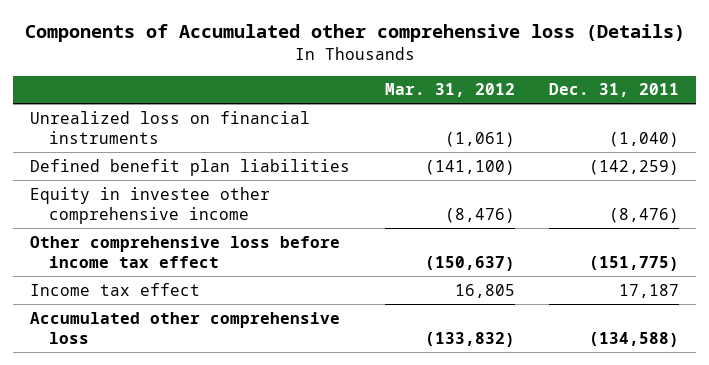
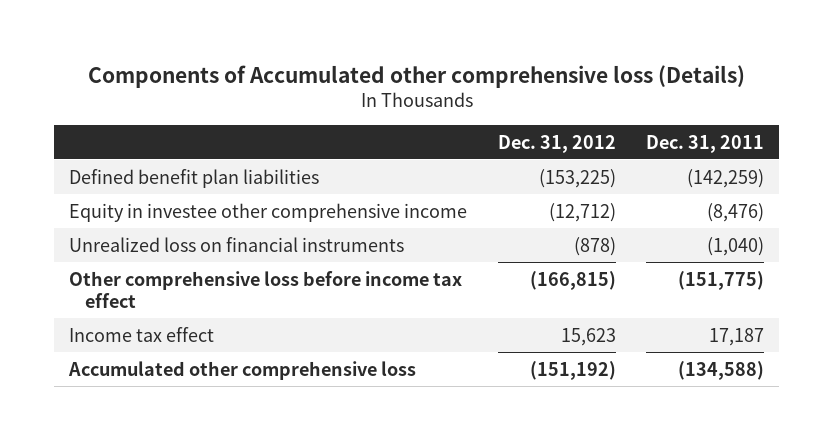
- | Mar. 31, 2012 | Dec. 31, 2011
+ | Dec. 31, 2012 | Dec. 31, 2011
moved down: Unrealized loss on financial instruments | (878) | (1,040)

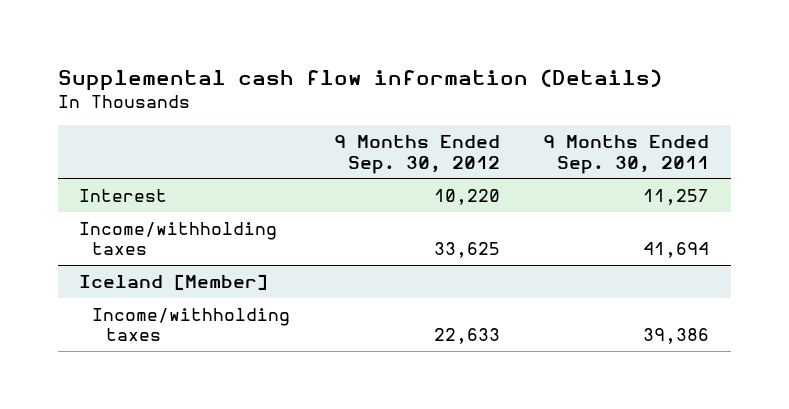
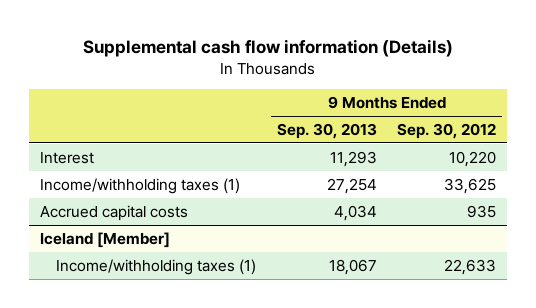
- | 9 Months Ended Sep. 30, 2012 | 9 Months Ended Sep. 30, 2011
+ | 9 Months Ended Sep. 30, 2013 | 9 Months Ended Sep. 30, 2012
- Income/withholding taxes | 33,625 | 41,694
+ Income/withholding taxes (1) | 27,254 | 33,625
+ Accrued capital costs | 4,034 | 935
@ Iceland [Member]
- Income/withholding taxes | 22,633 | 39,386
+ Income/withholding taxes (1) | 18,067 | 22,633

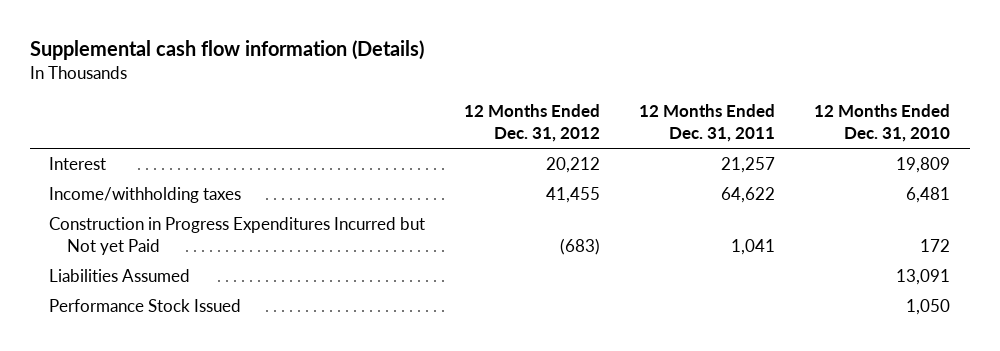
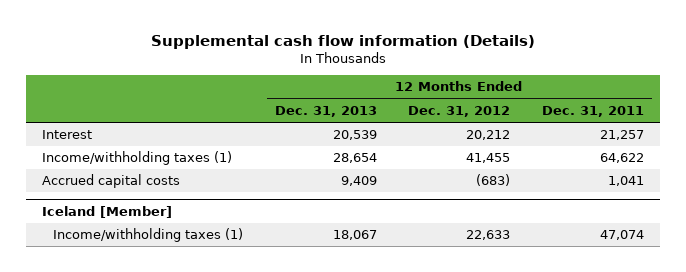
- | 12 Months Ended Dec. 31, 2012 | 12 Months Ended Dec. 31, 2011 | 12 Months Ended Dec. 31, 2010
+ | 12 Months Ended Dec. 31, 2013 | 12 Months Ended Dec. 31, 2012 | 12 Months Ended Dec. 31, 2011
- Income/withholding taxes | 41,455 | 64,622 | 6,481
- Construction in Progress Expenditures Incurred but Not yet Paid | (683) | 1,041 | 172
- Liabilities Assumed | | | 13,091
- Performance Stock Issued | | | 1,050
+ Income/withholding taxes (1) | 28,654 | 41,455 | 64,622
+ Accrued capital costs | 9,409 | (683) | 1,041
+ Iceland [Member]
+ Income/withholding taxes (1) | 18,067 | 22,633 | 47,074

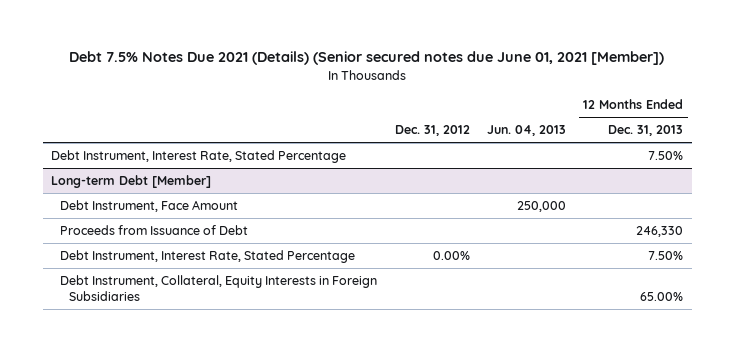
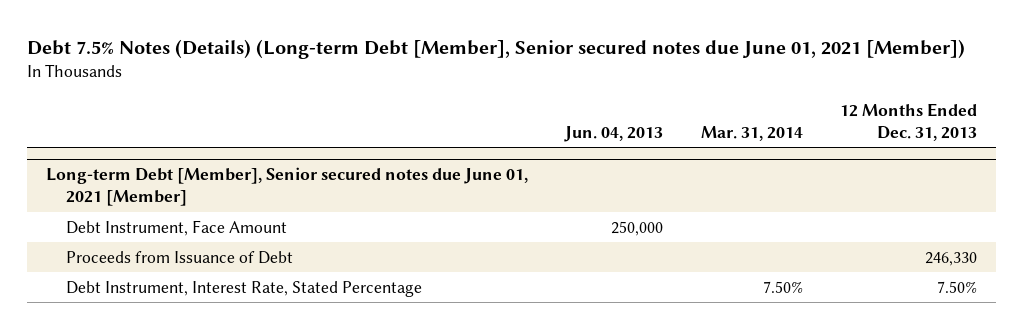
- Debt 7.5% Notes Due 2021 (Details) (Senior secured notes due June 01, 2021 [Member])
+ Debt 7.5% Notes (Details) (Long-term Debt [Member], Senior secured notes due June 01, 2021 [Member])
- | Dec. 31, 2012 | Jun. 04, 2013 | 12 Months Ended Dec. 31, 2013
+ | Jun. 04, 2013 | Mar. 31, 2014 | 12 Months Ended Dec. 31, 2013
- Debt Instrument, Interest Rate, Stated Percentage | | | 7.50%
- Long-term Debt [Member]
+ Long-term Debt [Member], Senior secured notes due June 01, 2021 [Member]
- Debt Instrument, Collateral, Equity Interests in Foreign Subsidiaries | | | 65.00%

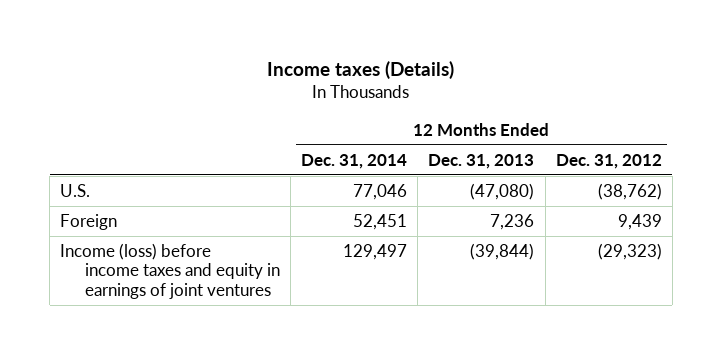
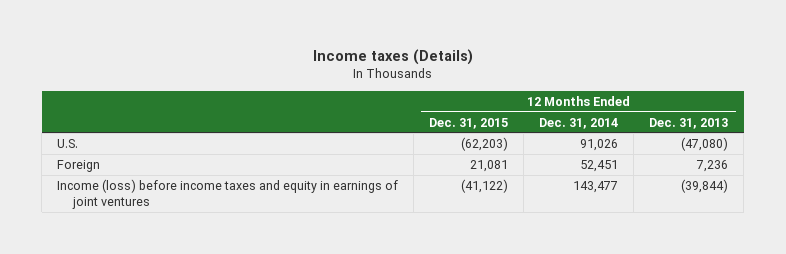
- | 12 Months Ended Dec. 31, 2014 | 12 Months Ended Dec. 31, 2013 | 12 Months Ended Dec. 31, 2012
+ | 12 Months Ended Dec. 31, 2015 | 12 Months Ended Dec. 31, 2014 | 12 Months Ended Dec. 31, 2013
- U.S. | 77,046 | (47,080) | (38,762)
+ U.S. | (62,203) | 91,026 | (47,080)
- Income (loss) before income taxes and equity in earnings of joint ventures | 129,497 | (39,844) | (29,323)
+ Income (loss) before income taxes and equity in earnings of joint ventures | (41,122) | 143,477 | (39,844)

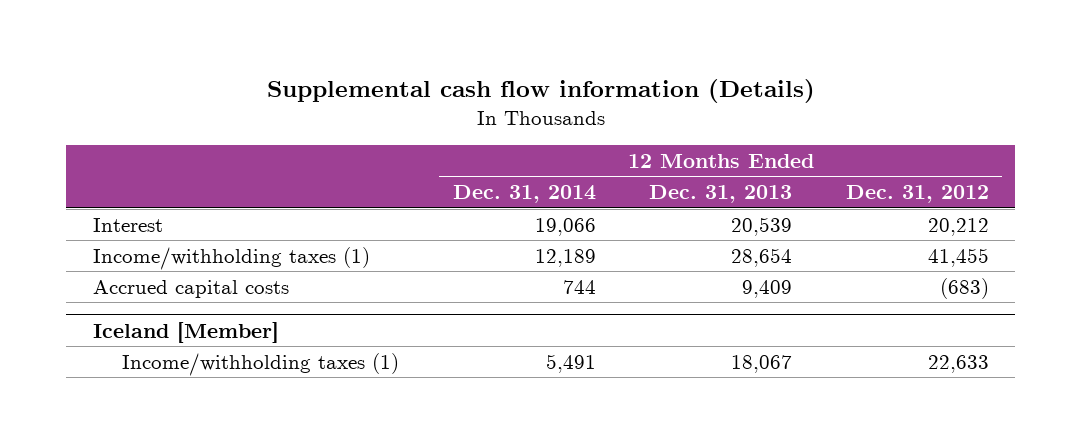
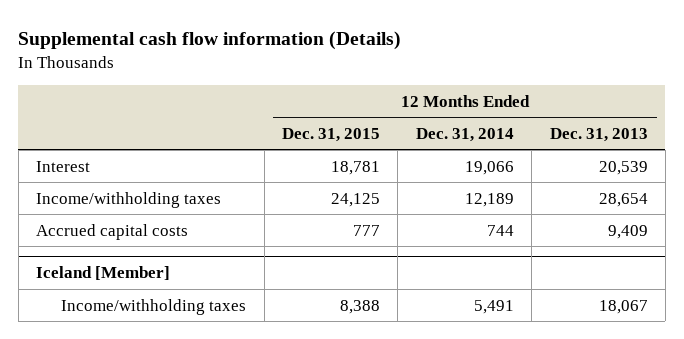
- | 12 Months Ended Dec. 31, 2014 | 12 Months Ended Dec. 31, 2013 | 12 Months Ended Dec. 31, 2012
+ | 12 Months Ended Dec. 31, 2015 | 12 Months Ended Dec. 31, 2014 | 12 Months Ended Dec. 31, 2013
- Income/withholding taxes (1) | 12,189 | 28,654 | 41,455
+ Income/withholding taxes | 24,125 | 12,189 | 28,654
@ Iceland [Member]
- Income/withholding taxes (1) | 5,491 | 18,067 | 22,633
+ Income/withholding taxes | 8,388 | 5,491 | 18,067

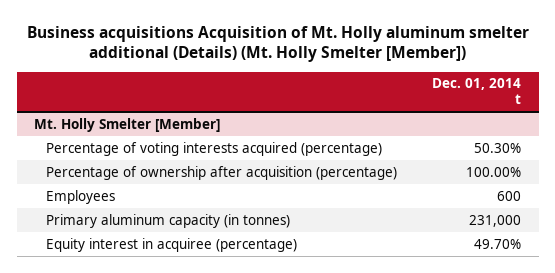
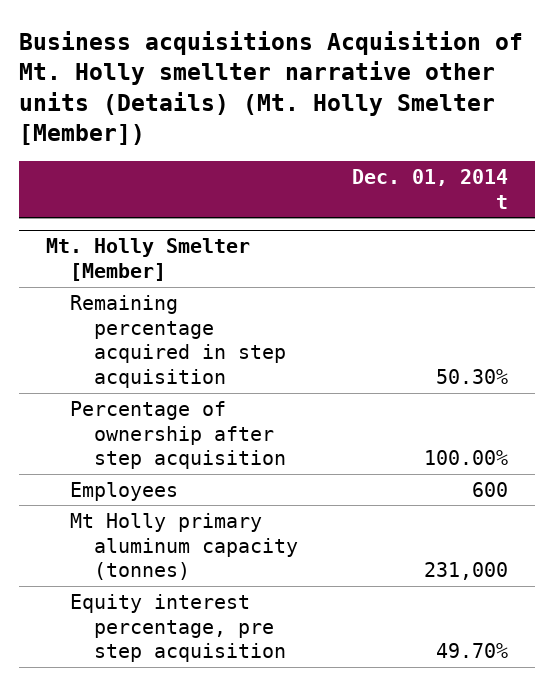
- Business acquisitions Acquisition of Mt. Holly aluminum smelter additional (Details) (Mt. Holly Smelter [Member])
+ Business acquisitions Acquisition of Mt. Holly smellter narrative other units (Details) (Mt. Holly Smelter [Member])
@ Mt. Holly Smelter [Member]
- Percentage of voting interests acquired (percentage) | 50.30%
- Percentage of ownership after acquisition (percentage) | 100.00%
+ Remaining percentage acquired in step acquisition | 50.30%
+ Percentage of ownership after step acquisition | 100.00%
- Primary aluminum capacity (in tonnes) | 231,000
- Equity interest in acquiree (percentage) | 49.70%
+ Mt Holly primary aluminum capacity (tonnes) | 231,000
+ Equity interest percentage, pre step acquisition | 49.70%

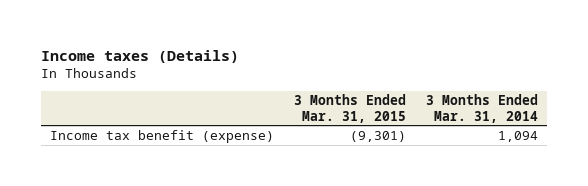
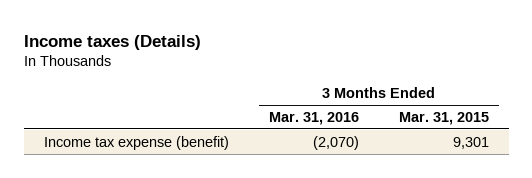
- | 3 Months Ended Mar. 31, 2015 | 3 Months Ended Mar. 31, 2014
+ | 3 Months Ended Mar. 31, 2016 | 3 Months Ended Mar. 31, 2015
- Income tax benefit (expense) | (9,301) | 1,094
+ Income tax expense (benefit) | (2,070) | 9,301

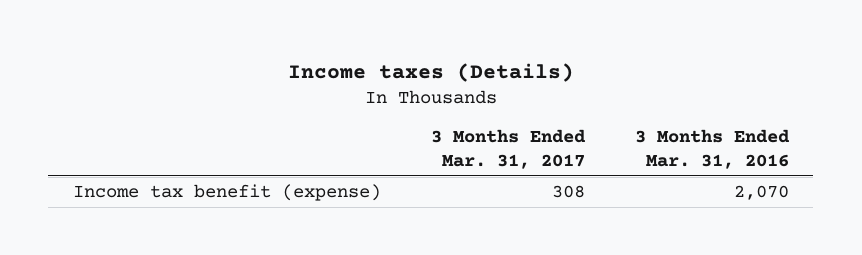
- | 3 Months Ended Mar. 31, 2016 | 3 Months Ended Mar. 31, 2015
+ | 3 Months Ended Mar. 31, 2017 | 3 Months Ended Mar. 31, 2016
- Income tax expense (benefit) | (2,070) | 9,301
+ Income tax benefit (expense) | 308 | 2,070

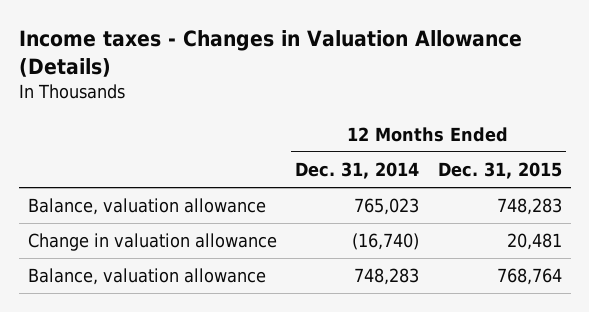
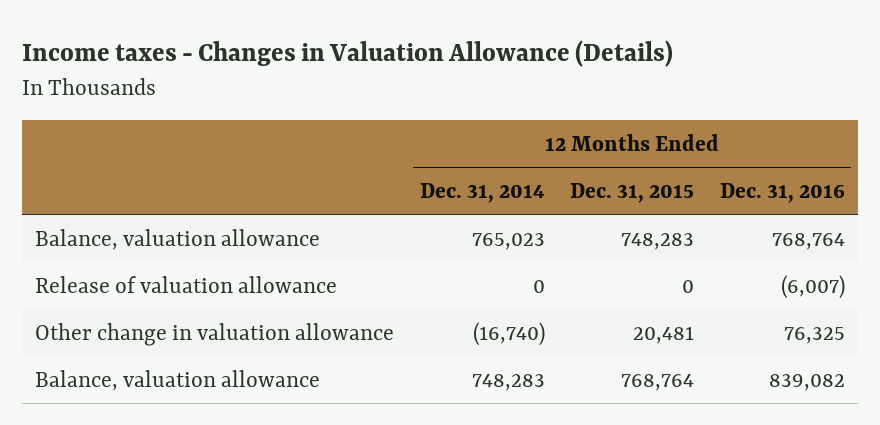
- | 12 Months Ended Dec. 31, 2014 | 12 Months Ended Dec. 31, 2015
+ | 12 Months Ended Dec. 31, 2014 | 12 Months Ended Dec. 31, 2015 | 12 Months Ended Dec. 31, 2016
- Change in valuation allowance | (16,740) | 20,481
+ Release of valuation allowance | 0 | 0 | (6,007)
+ Other change in valuation allowance | (16,740) | 20,481 | 76,325

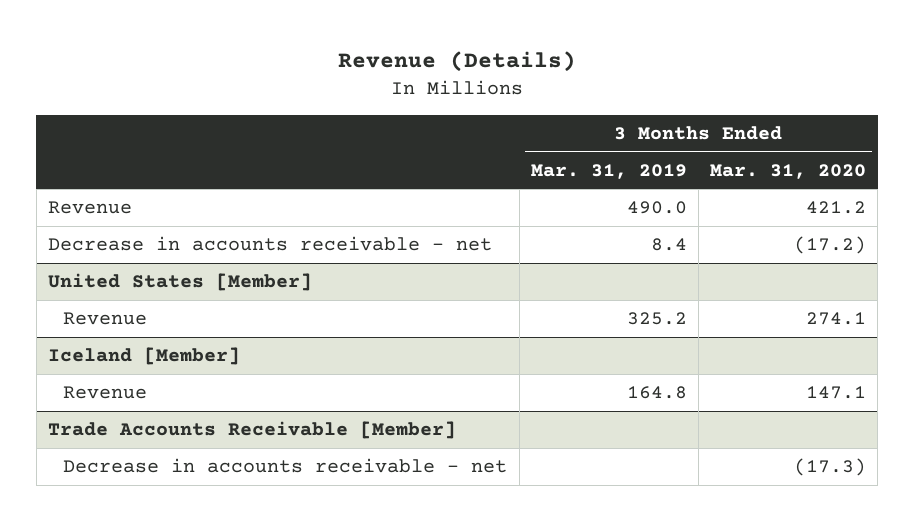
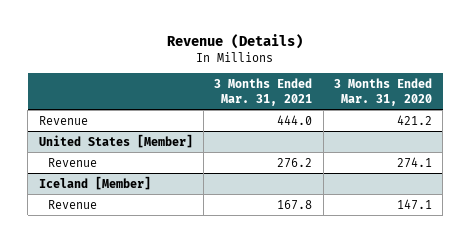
- | 3 Months Ended Mar. 31, 2019 | 3 Months Ended Mar. 31, 2020
+ | 3 Months Ended Mar. 31, 2021 | 3 Months Ended Mar. 31, 2020
- Decrease in accounts receivable - net | 8.4 | (17.2)
- Trade Accounts Receivable [Member]
- Decrease in accounts receivable - net | | (17.3)

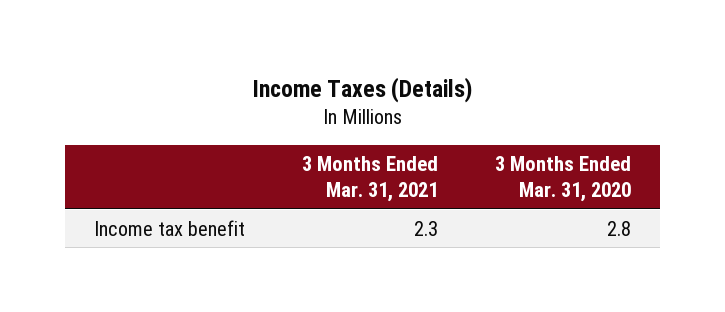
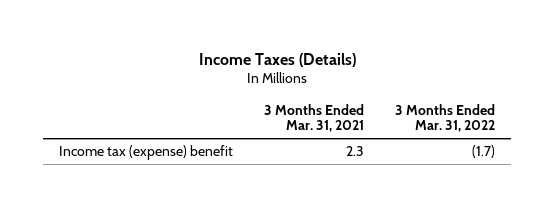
- | 3 Months Ended Mar. 31, 2021 | 3 Months Ended Mar. 31, 2020
+ | 3 Months Ended Mar. 31, 2021 | 3 Months Ended Mar. 31, 2022
- Income tax benefit | 2.3 | 2.8
+ Income tax (expense) benefit | 2.3 | (1.7)

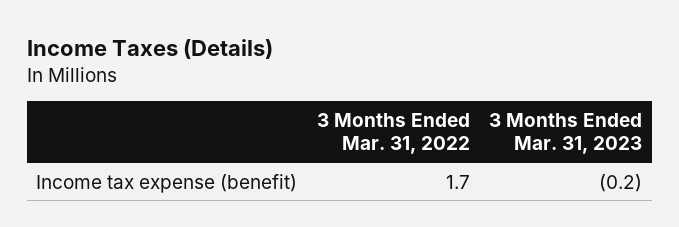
- | 3 Months Ended Mar. 31, 2021 | 3 Months Ended Mar. 31, 2022
+ | 3 Months Ended Mar. 31, 2022 | 3 Months Ended Mar. 31, 2023
- Income tax (expense) benefit | 2.3 | (1.7)
+ Income tax expense (benefit) | 1.7 | (0.2)

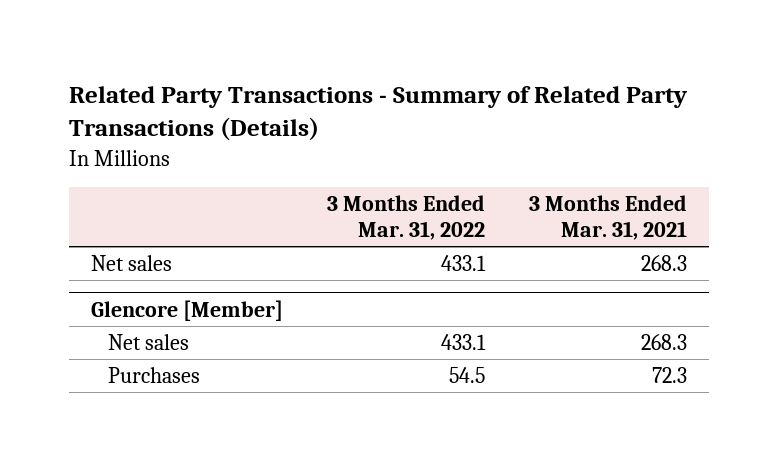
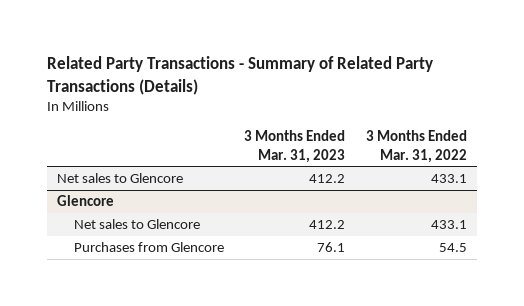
- | 3 Months Ended Mar. 31, 2022 | 3 Months Ended Mar. 31, 2021
+ | 3 Months Ended Mar. 31, 2023 | 3 Months Ended Mar. 31, 2022
- Net sales | 433.1 | 268.3
- Glencore [Member]
- Net sales | 433.1 | 268.3
- Purchases | 54.5 | 72.3
+ Net sales to Glencore | 412.2 | 433.1
+ Glencore
+ Net sales to Glencore | 412.2 | 433.1
+ Purchases from Glencore | 76.1 | 54.5

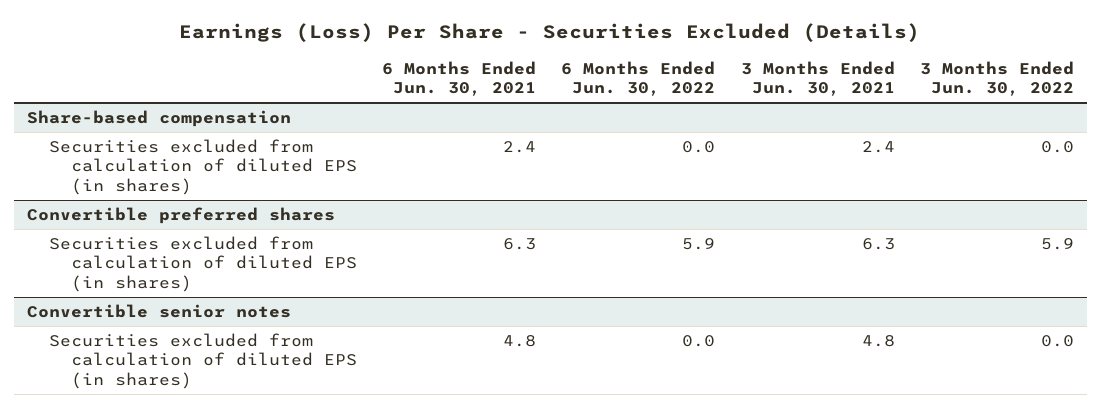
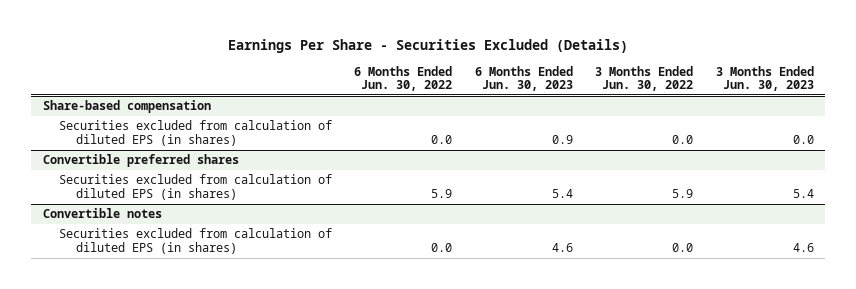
- Earnings (Loss) Per Share - Securities Excluded (Details)
+ Earnings Per Share - Securities Excluded (Details)
- | 6 Months Ended Jun. 30, 2021 | 6 Months Ended Jun. 30, 2022 | 3 Months Ended Jun. 30, 2021 | 3 Months Ended Jun. 30, 2022
+ | 6 Months Ended Jun. 30, 2022 | 6 Months Ended Jun. 30, 2023 | 3 Months Ended Jun. 30, 2022 | 3 Months Ended Jun. 30, 2023
- Convertible senior notes
+ Convertible notes

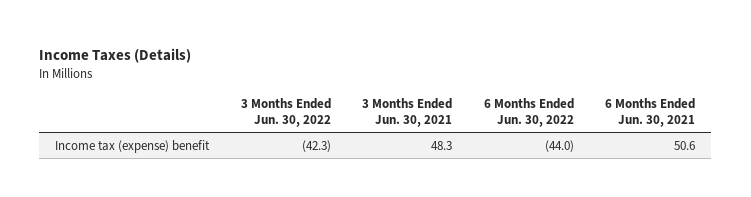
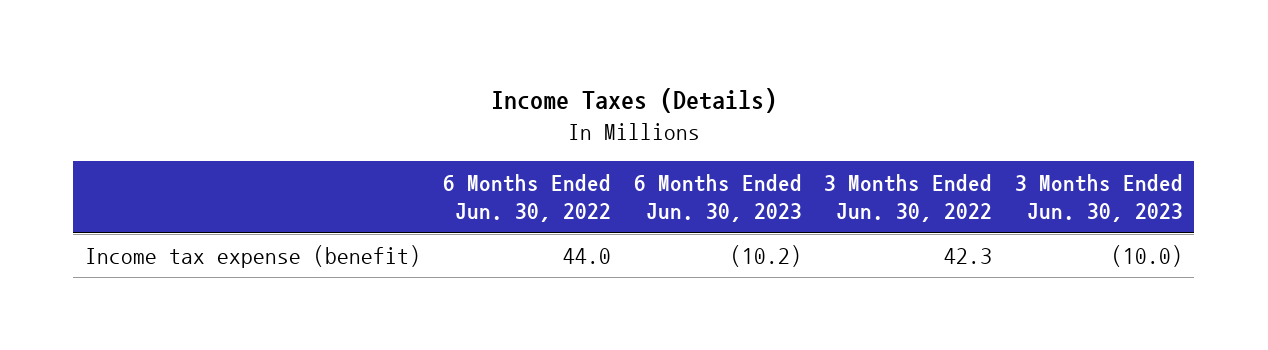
- | 3 Months Ended Jun. 30, 2022 | 3 Months Ended Jun. 30, 2021 | 6 Months Ended Jun. 30, 2022 | 6 Months Ended Jun. 30, 2021
+ | 6 Months Ended Jun. 30, 2022 | 6 Months Ended Jun. 30, 2023 | 3 Months Ended Jun. 30, 2022 | 3 Months Ended Jun. 30, 2023
- Income tax (expense) benefit | (42.3) | 48.3 | (44.0) | 50.6
+ Income tax expense (benefit) | 44.0 | (10.2) | 42.3 | (10.0)

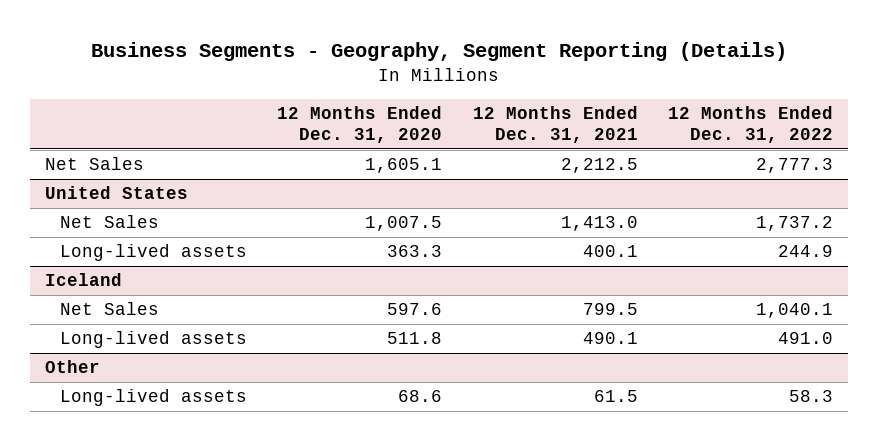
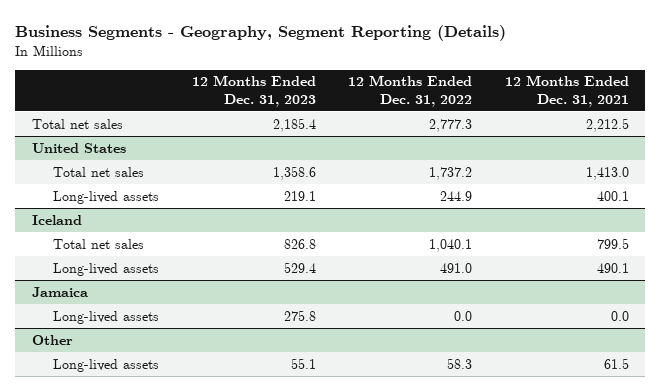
- | 12 Months Ended Dec. 31, 2020 | 12 Months Ended Dec. 31, 2021 | 12 Months Ended Dec. 31, 2022
+ | 12 Months Ended Dec. 31, 2023 | 12 Months Ended Dec. 31, 2022 | 12 Months Ended Dec. 31, 2021
- Net Sales | 1,605.1 | 2,212.5 | 2,777.3
+ Total net sales | 2,185.4 | 2,777.3 | 2,212.5
@ United States
- Net Sales | 1,007.5 | 1,413.0 | 1,737.2
+ Total net sales | 1,358.6 | 1,737.2 | 1,413.0
@ Iceland
- Net Sales | 597.6 | 799.5 | 1,040.1
+ Total net sales | 826.8 | 1,040.1 | 799.5
+ Jamaica
+ Long-lived assets | 275.8 | 0.0 | 0.0

